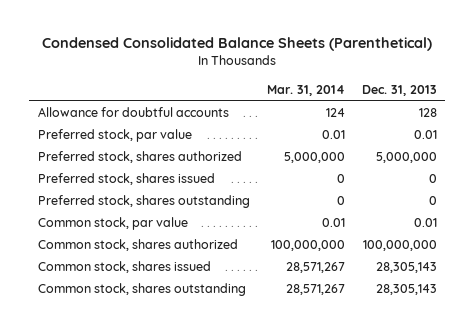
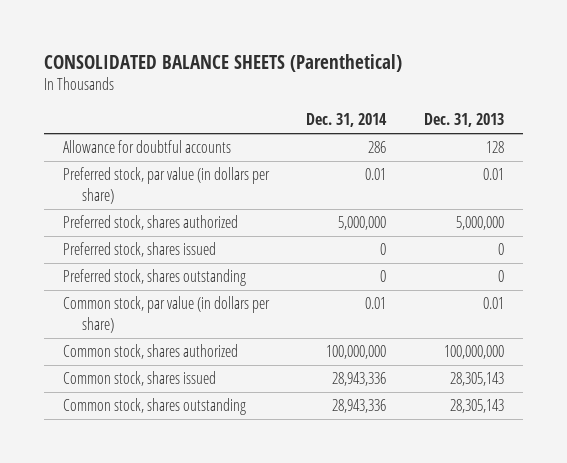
- Condensed Consolidated Balance Sheets (Parenthetical)
+ CONSOLIDATED BALANCE SHEETS (Parenthetical)
- | Mar. 31, 2014 | Dec. 31, 2013
+ | Dec. 31, 2014 | Dec. 31, 2013
- Preferred stock, par value | 0.01 | 0.01
+ Preferred stock, par value (in dollars per share) | 0.01 | 0.01
- Common stock, par value | 0.01 | 0.01
+ Common stock, par value (in dollars per share) | 0.01 | 0.01

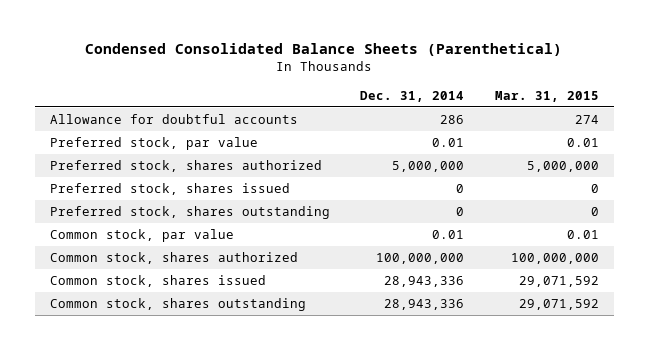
- CONSOLIDATED BALANCE SHEETS (Parenthetical)
+ Condensed Consolidated Balance Sheets (Parenthetical)
- | Dec. 31, 2014 | Dec. 31, 2013
+ | Dec. 31, 2014 | Mar. 31, 2015
- Preferred stock, par value (in dollars per share) | 0.01 | 0.01
+ Preferred stock, par value | 0.01 | 0.01
- Common stock, par value (in dollars per share) | 0.01 | 0.01
+ Common stock, par value | 0.01 | 0.01

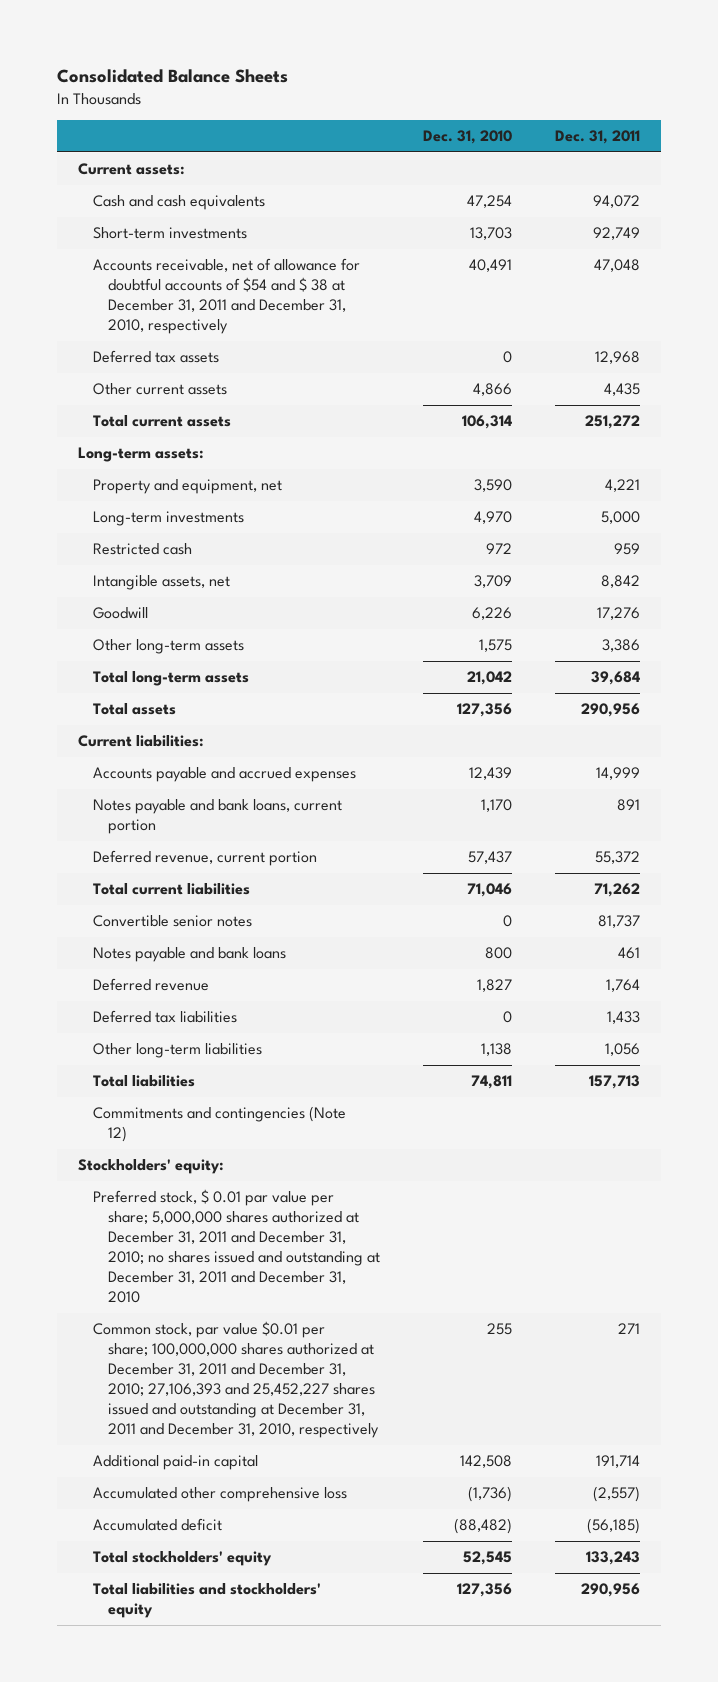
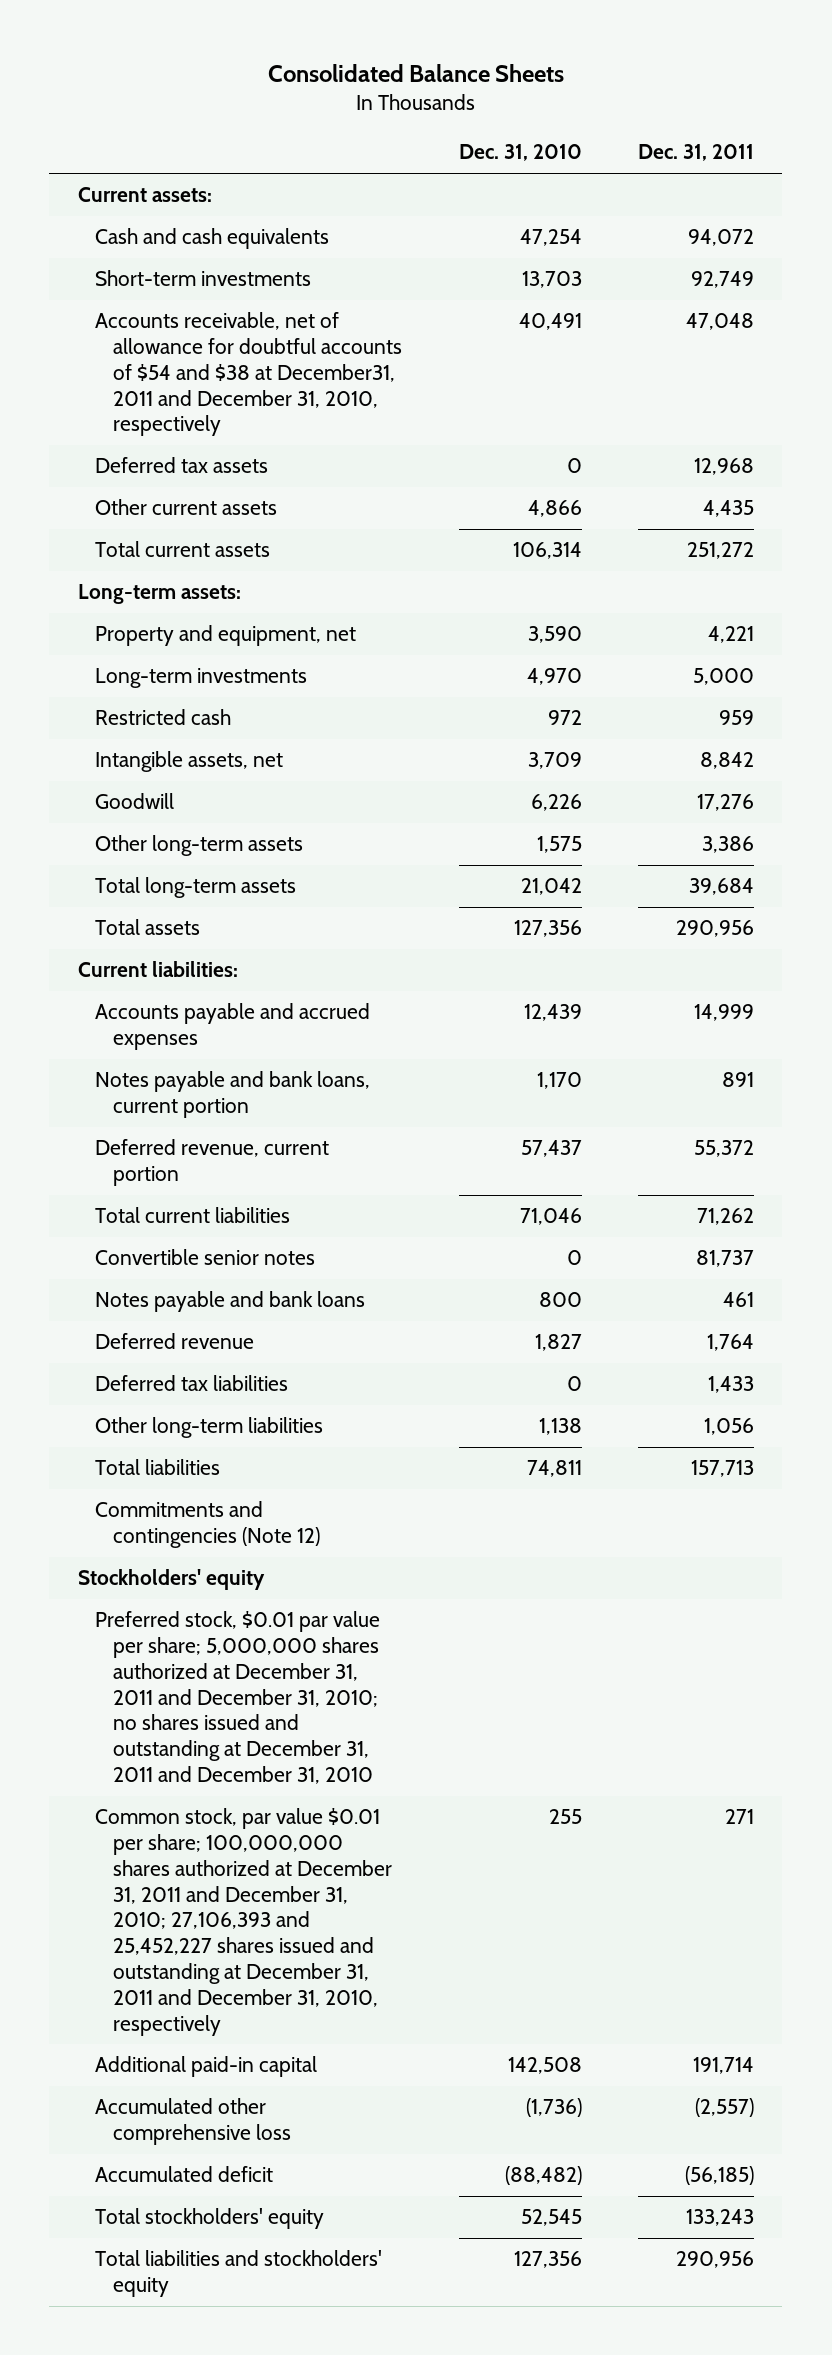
- Accounts receivable, net of allowance for doubtful accounts of $54 and $ 38 at December 31, 2011 and December 31, 2010, respectively | 40,491 | 47,048
+ Accounts receivable, net of allowance for doubtful accounts of $54 and $38 at December31, 2011 and December 31, 2010, respectively | 40,491 | 47,048
- Stockholders' equity:
- Preferred stock, $ 0.01 par value per share; 5,000,000 shares authorized at December 31, 2011 and December 31, 2010; no shares issued and outstanding at December 31, 2011 and December 31, 2010
+ Stockholders' equity
+ Preferred stock, $0.01 par value per share; 5,000,000 shares authorized at December 31, 2011 and December 31, 2010; no shares issued and outstanding at December 31, 2011 and December 31, 2010

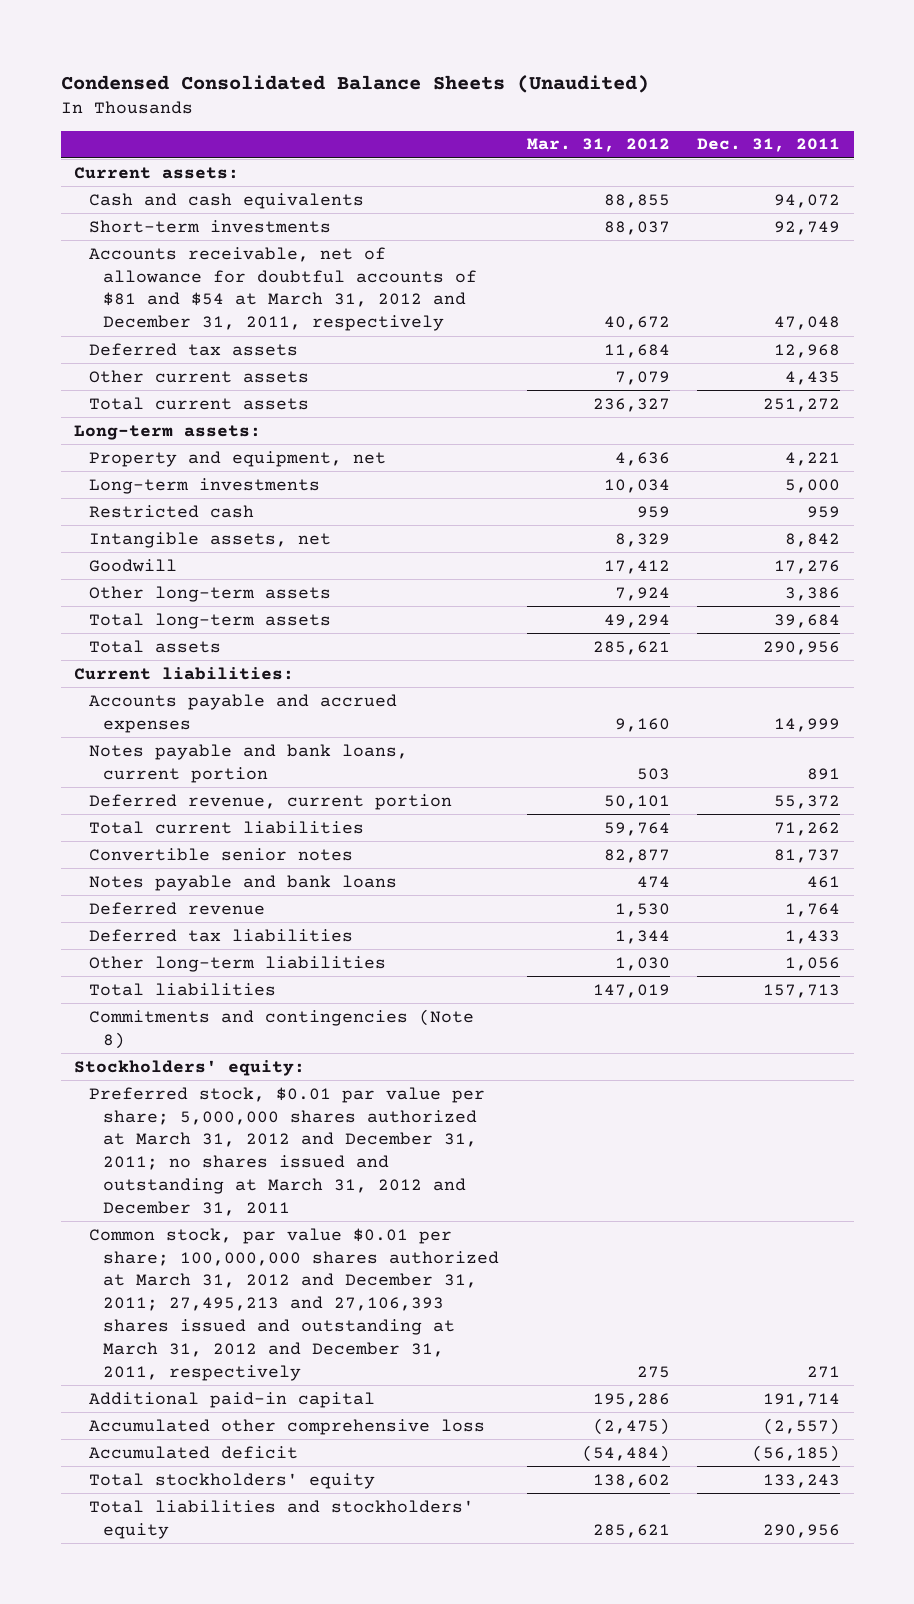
- Consolidated Balance Sheets
+ Condensed Consolidated Balance Sheets (Unaudited)
- | Dec. 31, 2010 | Dec. 31, 2011
+ | Mar. 31, 2012 | Dec. 31, 2011
- Accounts receivable, net of allowance for doubtful accounts of $54 and $38 at December31, 2011 and December 31, 2010, respectively | 40,491 | 47,048
+ Accounts receivable, net of allowance for doubtful accounts of $81 and $54 at March 31, 2012 and December 31, 2011, respectively | 40,672 | 47,048
- Commitments and contingencies (Note 12)
- Stockholders' equity
- Preferred stock, $0.01 par value per share; 5,000,000 shares authorized at December 31, 2011 and December 31, 2010; no shares issued and outstanding at December 31, 2011 and December 31, 2010
- Common stock, par value $0.01 per share; 100,000,000 shares authorized at December 31, 2011 and December 31, 2010; 27,106,393 and 25,452,227 shares issued and outstanding at December 31, 2011 and December 31, 2010, respectively | 255 | 271
+ Commitments and contingencies (Note 8)
+ Stockholders' equity:
+ Preferred stock, $0.01 par value per share; 5,000,000 shares authorized at March 31, 2012 and December 31, 2011; no shares issued and outstanding at March 31, 2012 and December 31, 2011
+ Common stock, par value $0.01 per share; 100,000,000 shares authorized at March 31, 2012 and December 31, 2011; 27,495,213 and 27,106,393 shares issued and outstanding at March 31, 2012 and December 31, 2011, respectively | 275 | 271

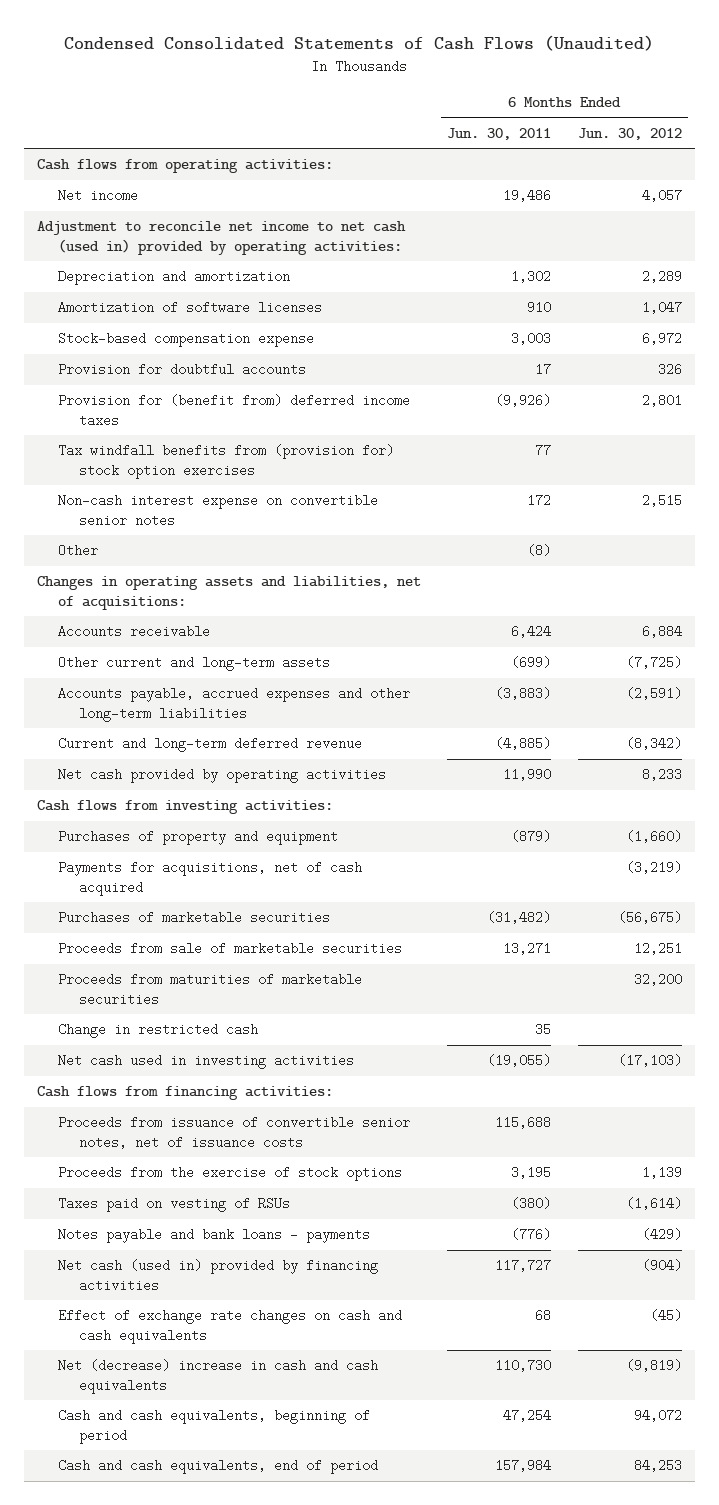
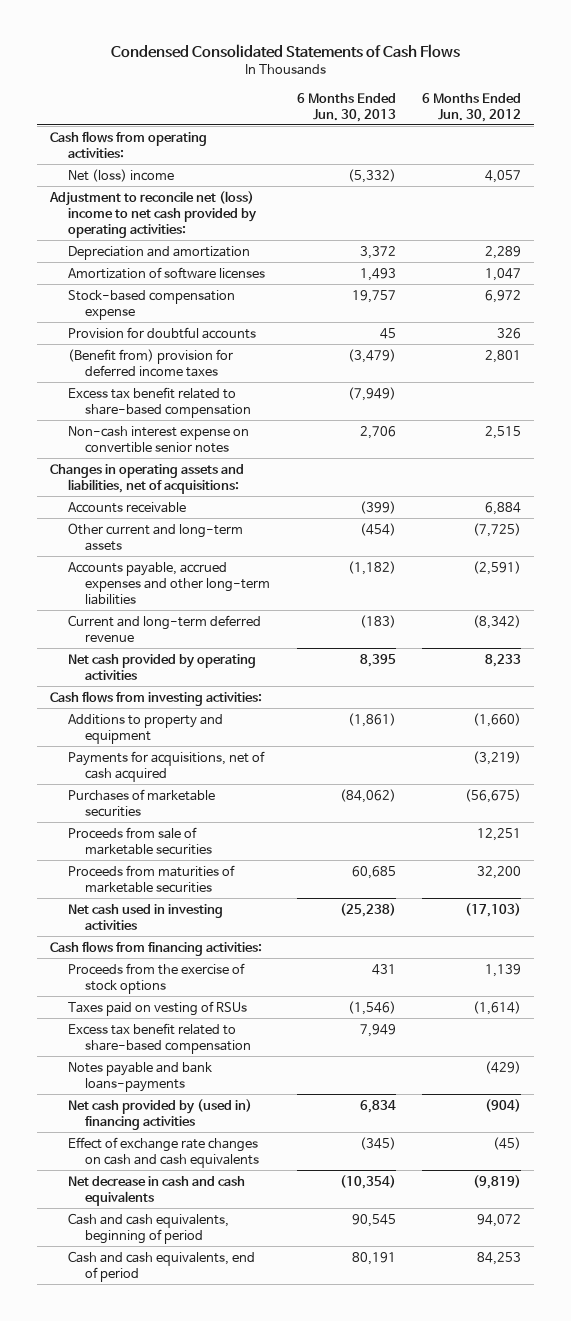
- Condensed Consolidated Statements of Cash Flows (Unaudited)
+ Condensed Consolidated Statements of Cash Flows
- | 6 Months Ended Jun. 30, 2011 | 6 Months Ended Jun. 30, 2012
+ | 6 Months Ended Jun. 30, 2013 | 6 Months Ended Jun. 30, 2012
- Net income | 19,486 | 4,057
- Adjustment to reconcile net income to net cash (used in) provided by operating activities:
+ Net (loss) income | (5,332) | 4,057
+ Adjustment to reconcile net (loss) income to net cash provided by operating activities:
- Provision for (benefit from) deferred income taxes | (9,926) | 2,801
- Tax windfall benefits from (provision for) stock option exercises | 77 |
+ (Benefit from) provision for deferred income taxes | (3,479) | 2,801
+ Excess tax benefit related to share-based compensation | (7,949) |
- Other | (8) |
- Purchases of property and equipment | (879) | (1,660)
+ Additions to property and equipment | (1,861) | (1,660)
- Change in restricted cash | 35 |
- Proceeds from issuance of convertible senior notes, net of issuance costs | 115,688 |
- Notes payable and bank loans - payments | (776) | (429)
- Net cash (used in) provided by financing activities | 117,727 | (904)
+ Excess tax benefit related to share-based compensation | 7,949 |
+ Notes payable and bank loans-payments | | (429)
+ Net cash provided by (used in) financing activities | 6,834 | (904)
- Net (decrease) increase in cash and cash equivalents | 110,730 | (9,819)
+ Net decrease in cash and cash equivalents | (10,354) | (9,819)

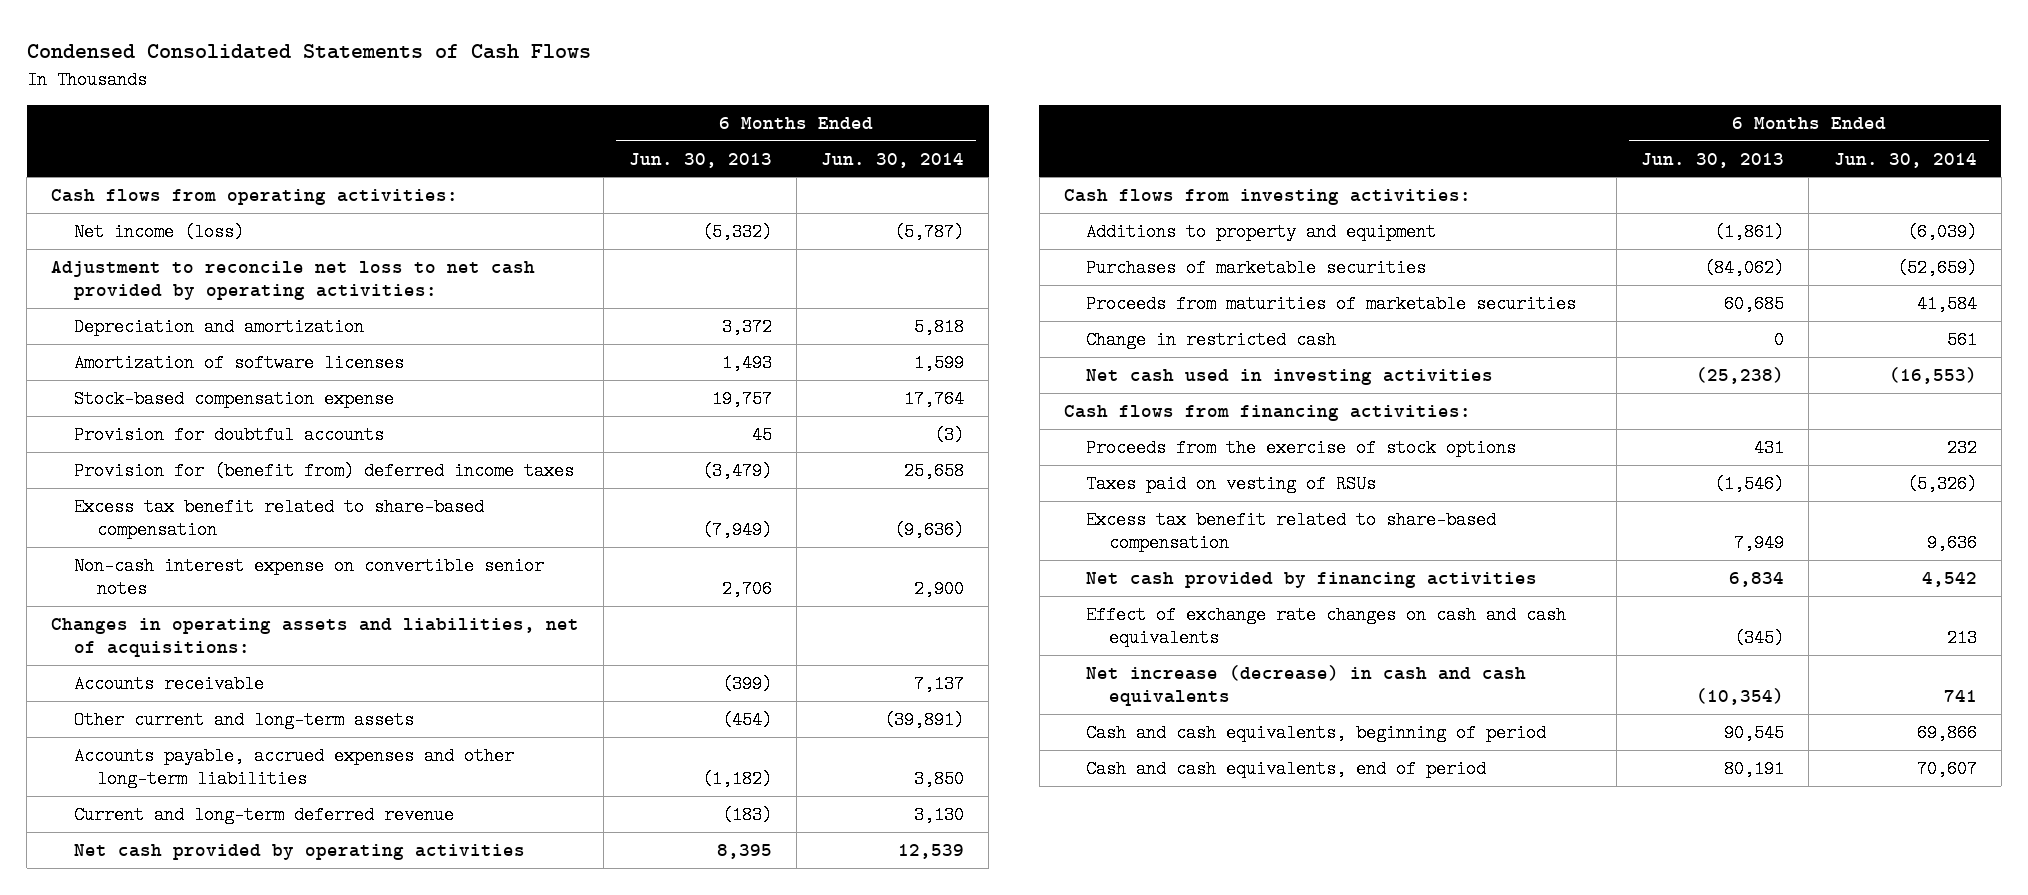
- | 6 Months Ended Jun. 30, 2013 | 6 Months Ended Jun. 30, 2012
+ | 6 Months Ended Jun. 30, 2013 | 6 Months Ended Jun. 30, 2014
- Net (loss) income | (5,332) | 4,057
- Adjustment to reconcile net (loss) income to net cash provided by operating activities:
+ Net income (loss) | (5,332) | (5,787)
+ Adjustment to reconcile net loss to net cash provided by operating activities:
- (Benefit from) provision for deferred income taxes | (3,479) | 2,801
+ Provision for (benefit from) deferred income taxes | (3,479) | 25,658
- Payments for acquisitions, net of cash acquired | | (3,219)
- Proceeds from sale of marketable securities | | 12,251
+ Change in restricted cash | 0 | 561
- Notes payable and bank loans-payments | | (429)
- Net cash provided by (used in) financing activities | 6,834 | (904)
+ Net cash provided by financing activities | 6,834 | 4,542
- Net decrease in cash and cash equivalents | (10,354) | (9,819)
+ Net increase (decrease) in cash and cash equivalents | (10,354) | 741

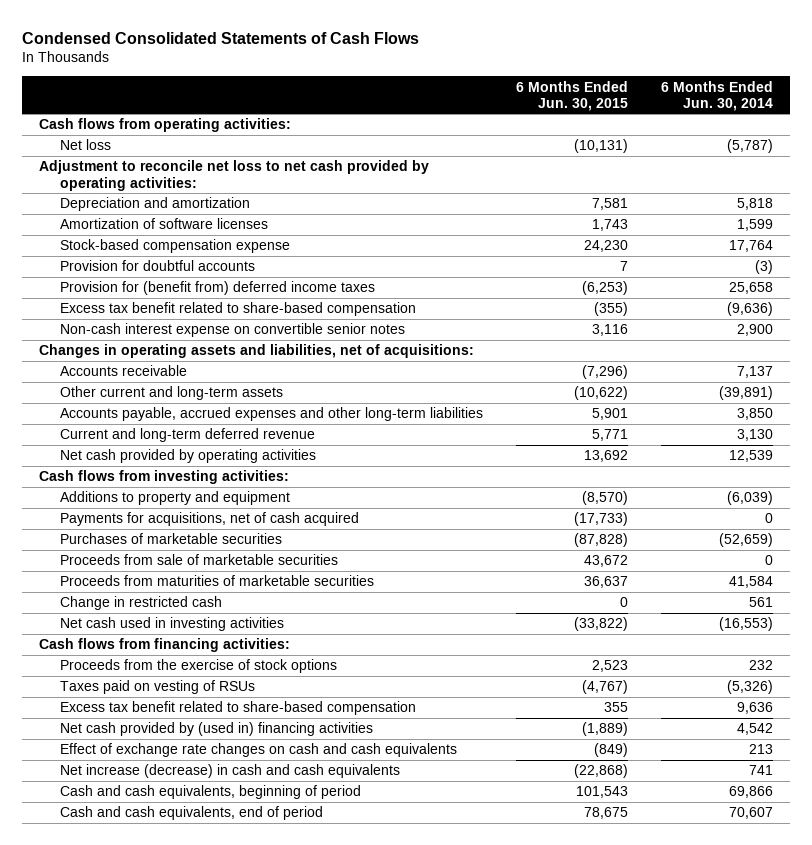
- | 6 Months Ended Jun. 30, 2013 | 6 Months Ended Jun. 30, 2014
+ | 6 Months Ended Jun. 30, 2015 | 6 Months Ended Jun. 30, 2014
- Net income (loss) | (5,332) | (5,787)
+ Net loss | (10,131) | (5,787)
+ Payments for acquisitions, net of cash acquired | (17,733) | 0
+ Proceeds from sale of marketable securities | 43,672 | 0
- Net cash provided by financing activities | 6,834 | 4,542
+ Net cash provided by (used in) financing activities | (1,889) | 4,542

